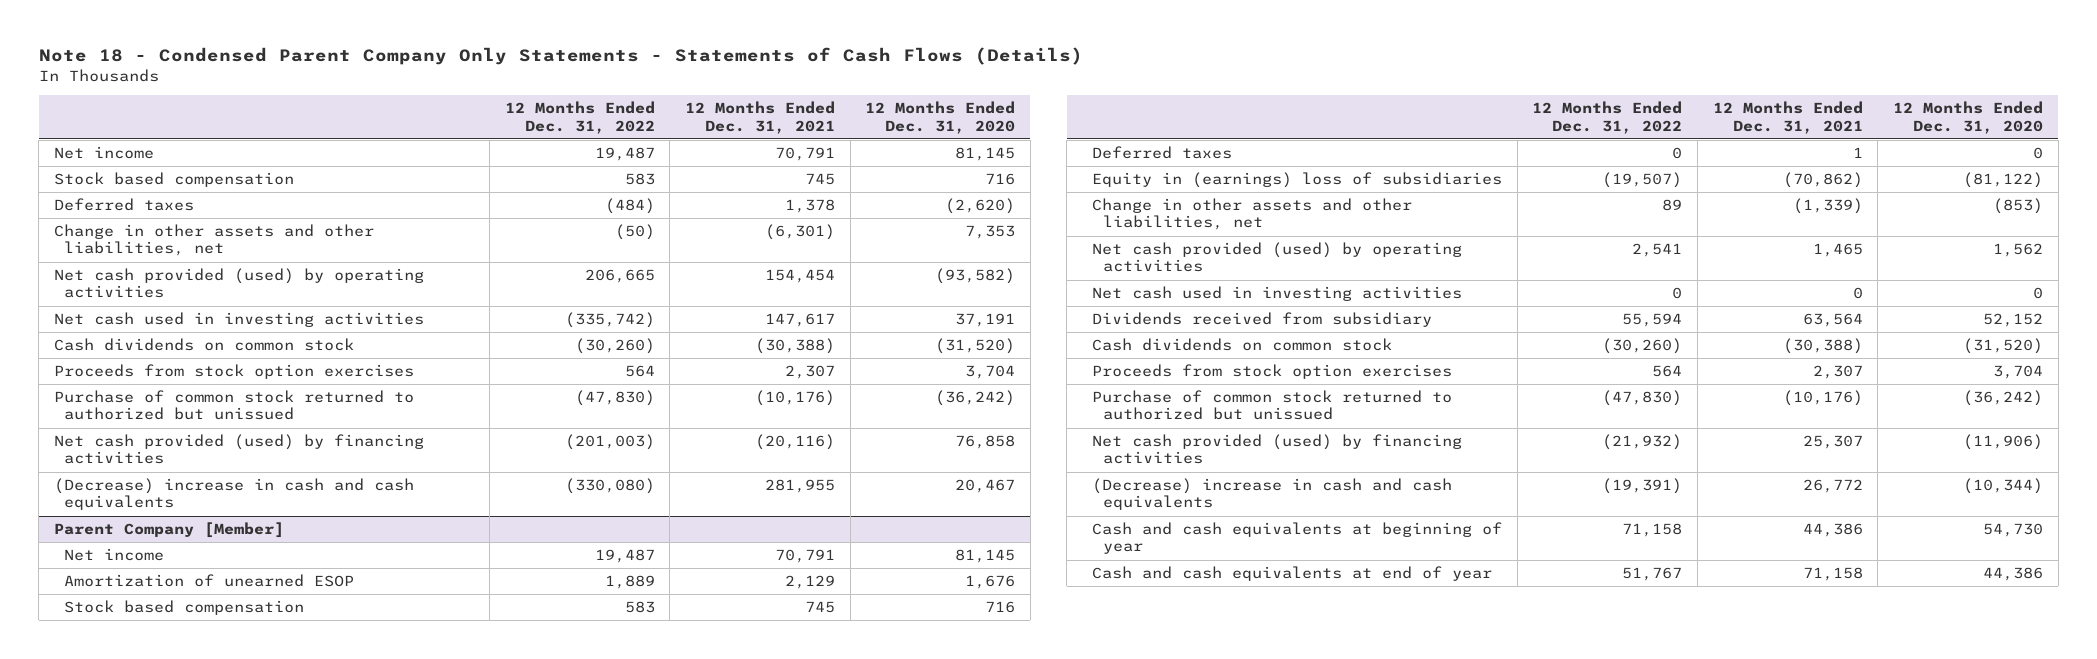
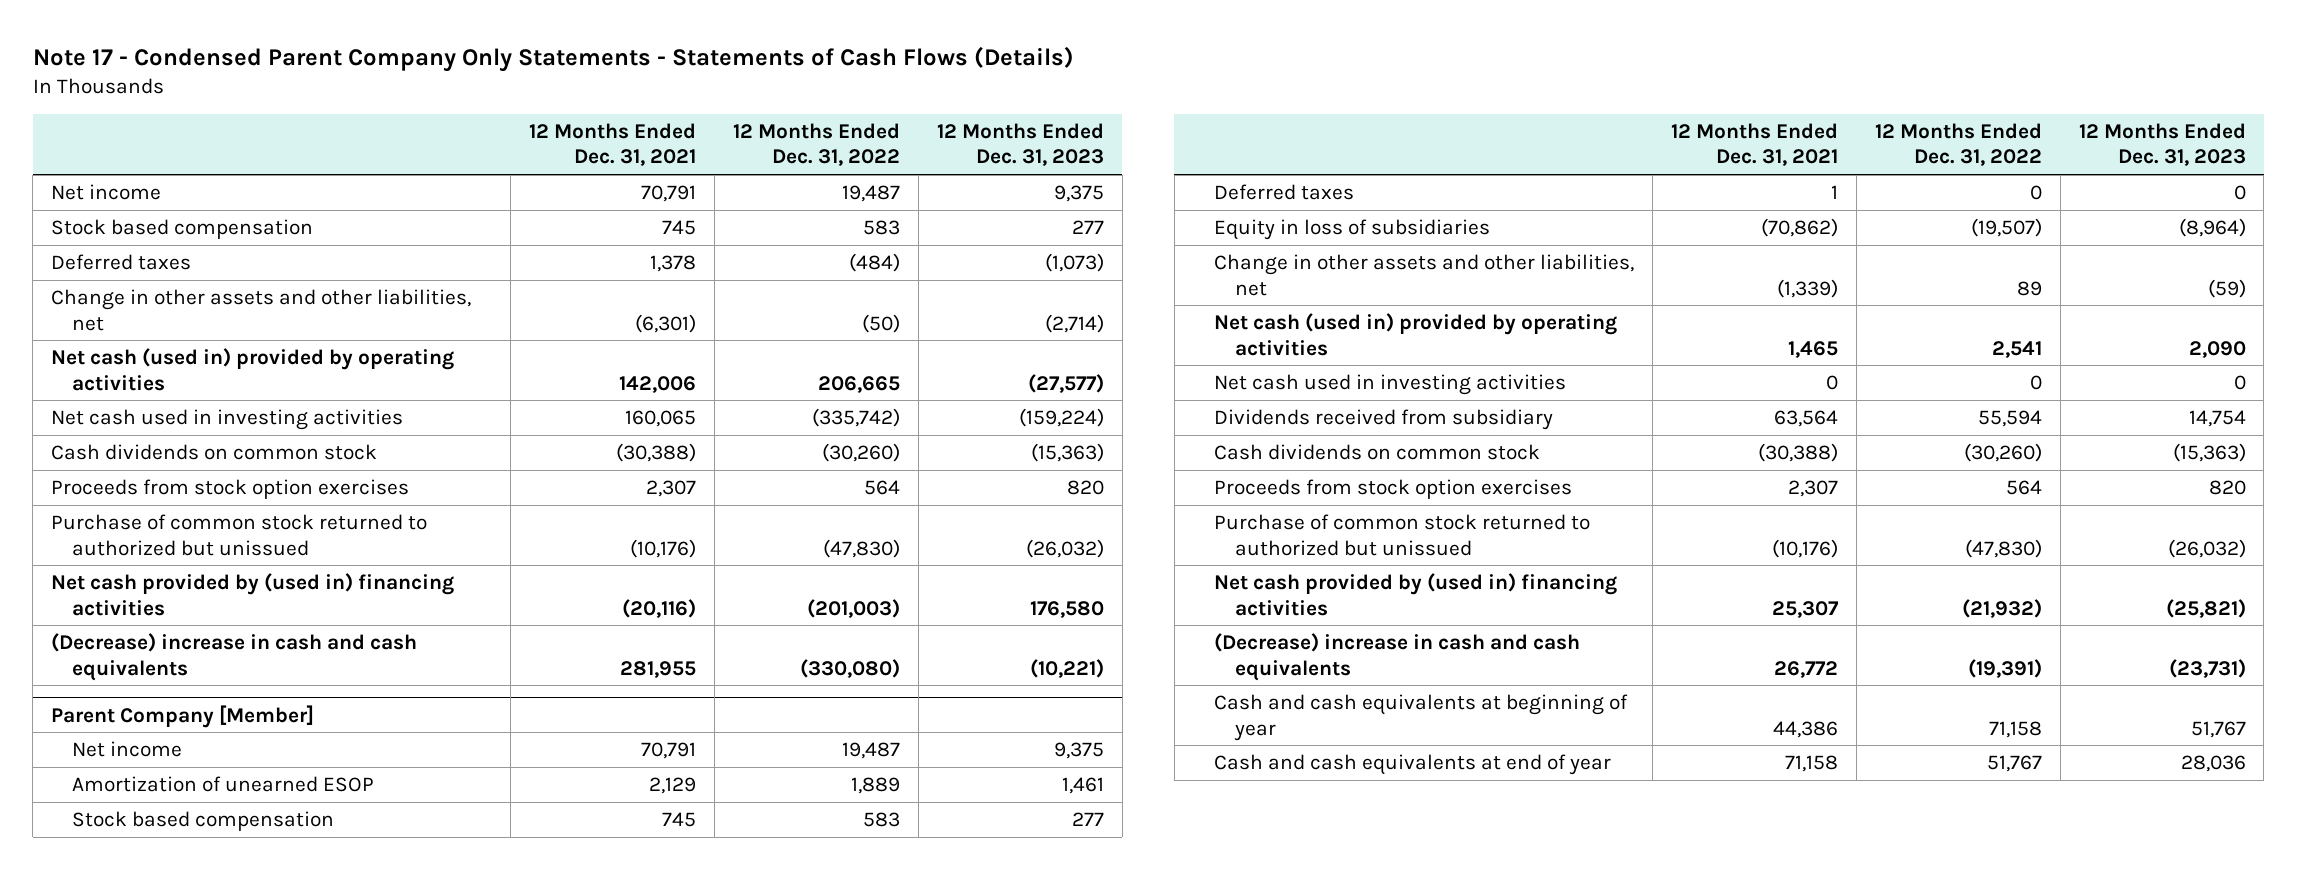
- Note 18 - Condensed Parent Company Only Statements - Statements of Cash Flows (Details)
+ Note 17 - Condensed Parent Company Only Statements - Statements of Cash Flows (Details)
- | 12 Months Ended Dec. 31, 2022 | 12 Months Ended Dec. 31, 2021 | 12 Months Ended Dec. 31, 2020
+ | 12 Months Ended Dec. 31, 2021 | 12 Months Ended Dec. 31, 2022 | 12 Months Ended Dec. 31, 2023
- Net cash provided (used) by operating activities | 206,665 | 154,454 | (93,582)
- Net cash used in investing activities | (335,742) | 147,617 | 37,191
+ Net cash (used in) provided by operating activities | 142,006 | 206,665 | (27,577)
+ Net cash used in investing activities | 160,065 | (335,742) | (159,224)
- Net cash provided (used) by financing activities | (201,003) | (20,116) | 76,858
+ Net cash provided by (used in) financing activities | (20,116) | (201,003) | 176,580
@ Parent Company [Member]
- Equity in (earnings) loss of subsidiaries | (19,507) | (70,862) | (81,122)
+ Equity in loss of subsidiaries | (70,862) | (19,507) | (8,964)
- Net cash provided (used) by operating activities | 2,541 | 1,465 | 1,562
+ Net cash (used in) provided by operating activities | 1,465 | 2,541 | 2,090
- Net cash provided (used) by financing activities | (21,932) | 25,307 | (11,906)
+ Net cash provided by (used in) financing activities | 25,307 | (21,932) | (25,821)

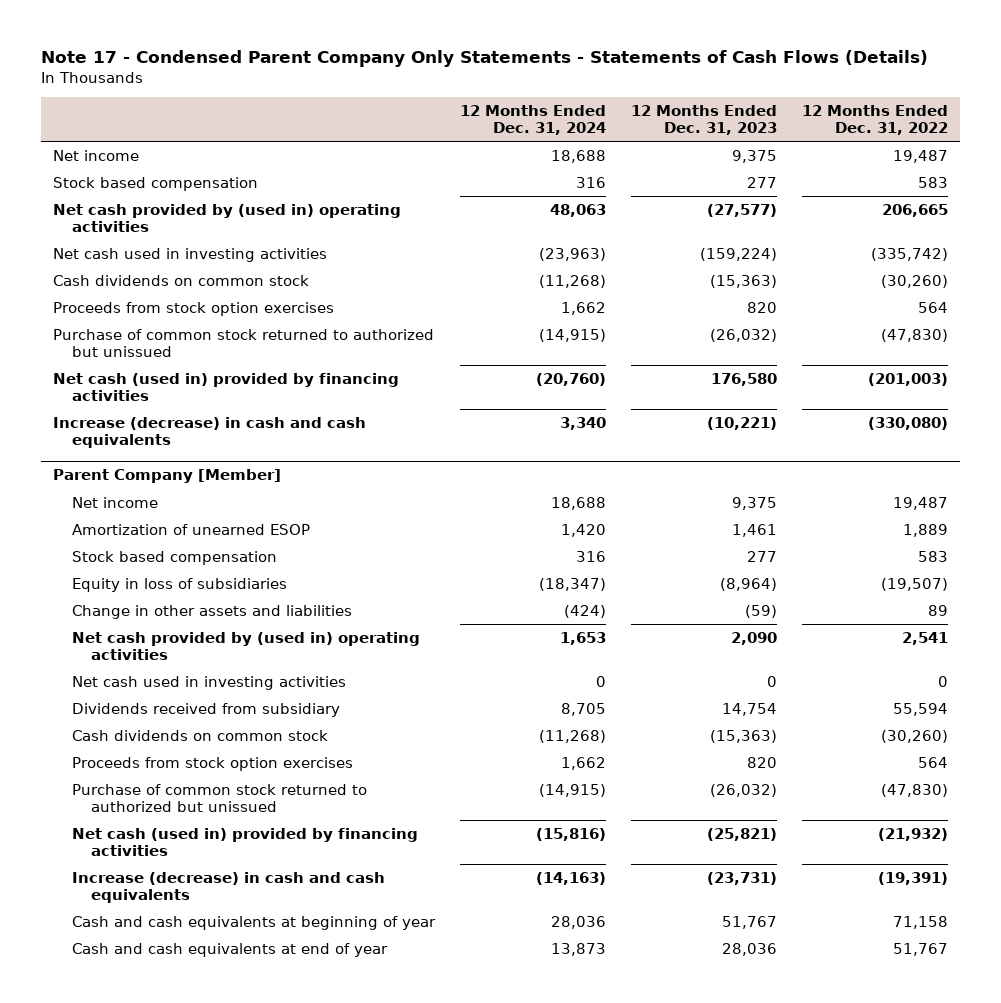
- | 12 Months Ended Dec. 31, 2021 | 12 Months Ended Dec. 31, 2022 | 12 Months Ended Dec. 31, 2023
+ | 12 Months Ended Dec. 31, 2024 | 12 Months Ended Dec. 31, 2023 | 12 Months Ended Dec. 31, 2022
- Deferred taxes | 1,378 | (484) | (1,073)
- Change in other assets and other liabilities, net | (6,301) | (50) | (2,714)
- Net cash (used in) provided by operating activities | 142,006 | 206,665 | (27,577)
+ Net cash provided by (used in) operating activities | 48,063 | (27,577) | 206,665
- Net cash provided by (used in) financing activities | (20,116) | (201,003) | 176,580
- (Decrease) increase in cash and cash equivalents | 281,955 | (330,080) | (10,221)
+ Net cash (used in) provided by financing activities | (20,760) | 176,580 | (201,003)
+ Increase (decrease) in cash and cash equivalents | 3,340 | (10,221) | (330,080)
@ Parent Company [Member]
- Deferred taxes | 1 | 0 | 0
- Change in other assets and other liabilities, net | (1,339) | 89 | (59)
- Net cash (used in) provided by operating activities | 1,465 | 2,541 | 2,090
+ Change in other assets and liabilities | (424) | (59) | 89
+ Net cash provided by (used in) operating activities | 1,653 | 2,090 | 2,541
- Net cash provided by (used in) financing activities | 25,307 | (21,932) | (25,821)
- (Decrease) increase in cash and cash equivalents | 26,772 | (19,391) | (23,731)
+ Net cash (used in) provided by financing activities | (15,816) | (25,821) | (21,932)
+ Increase (decrease) in cash and cash equivalents | (14,163) | (23,731) | (19,391)

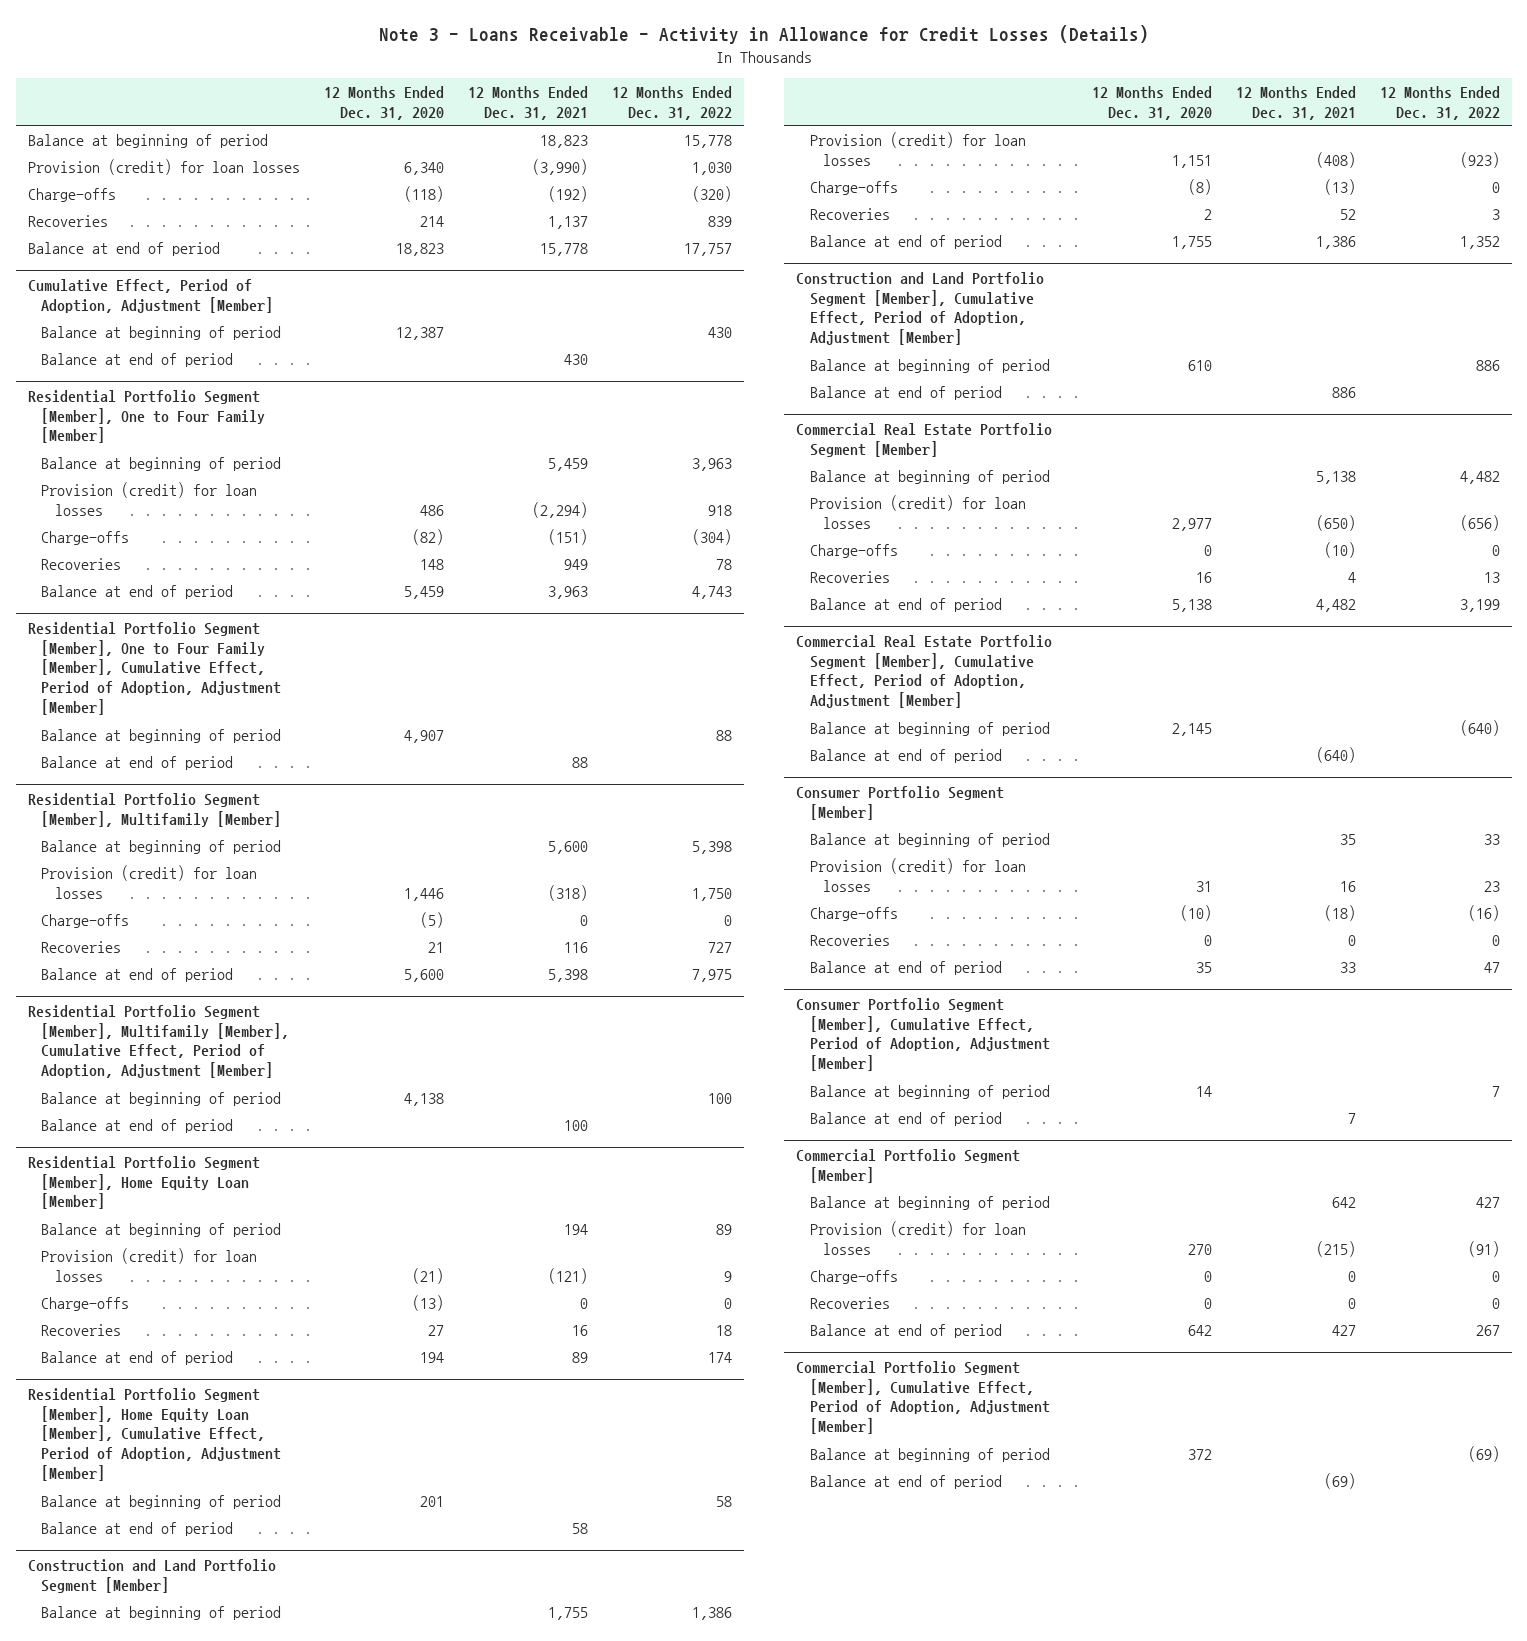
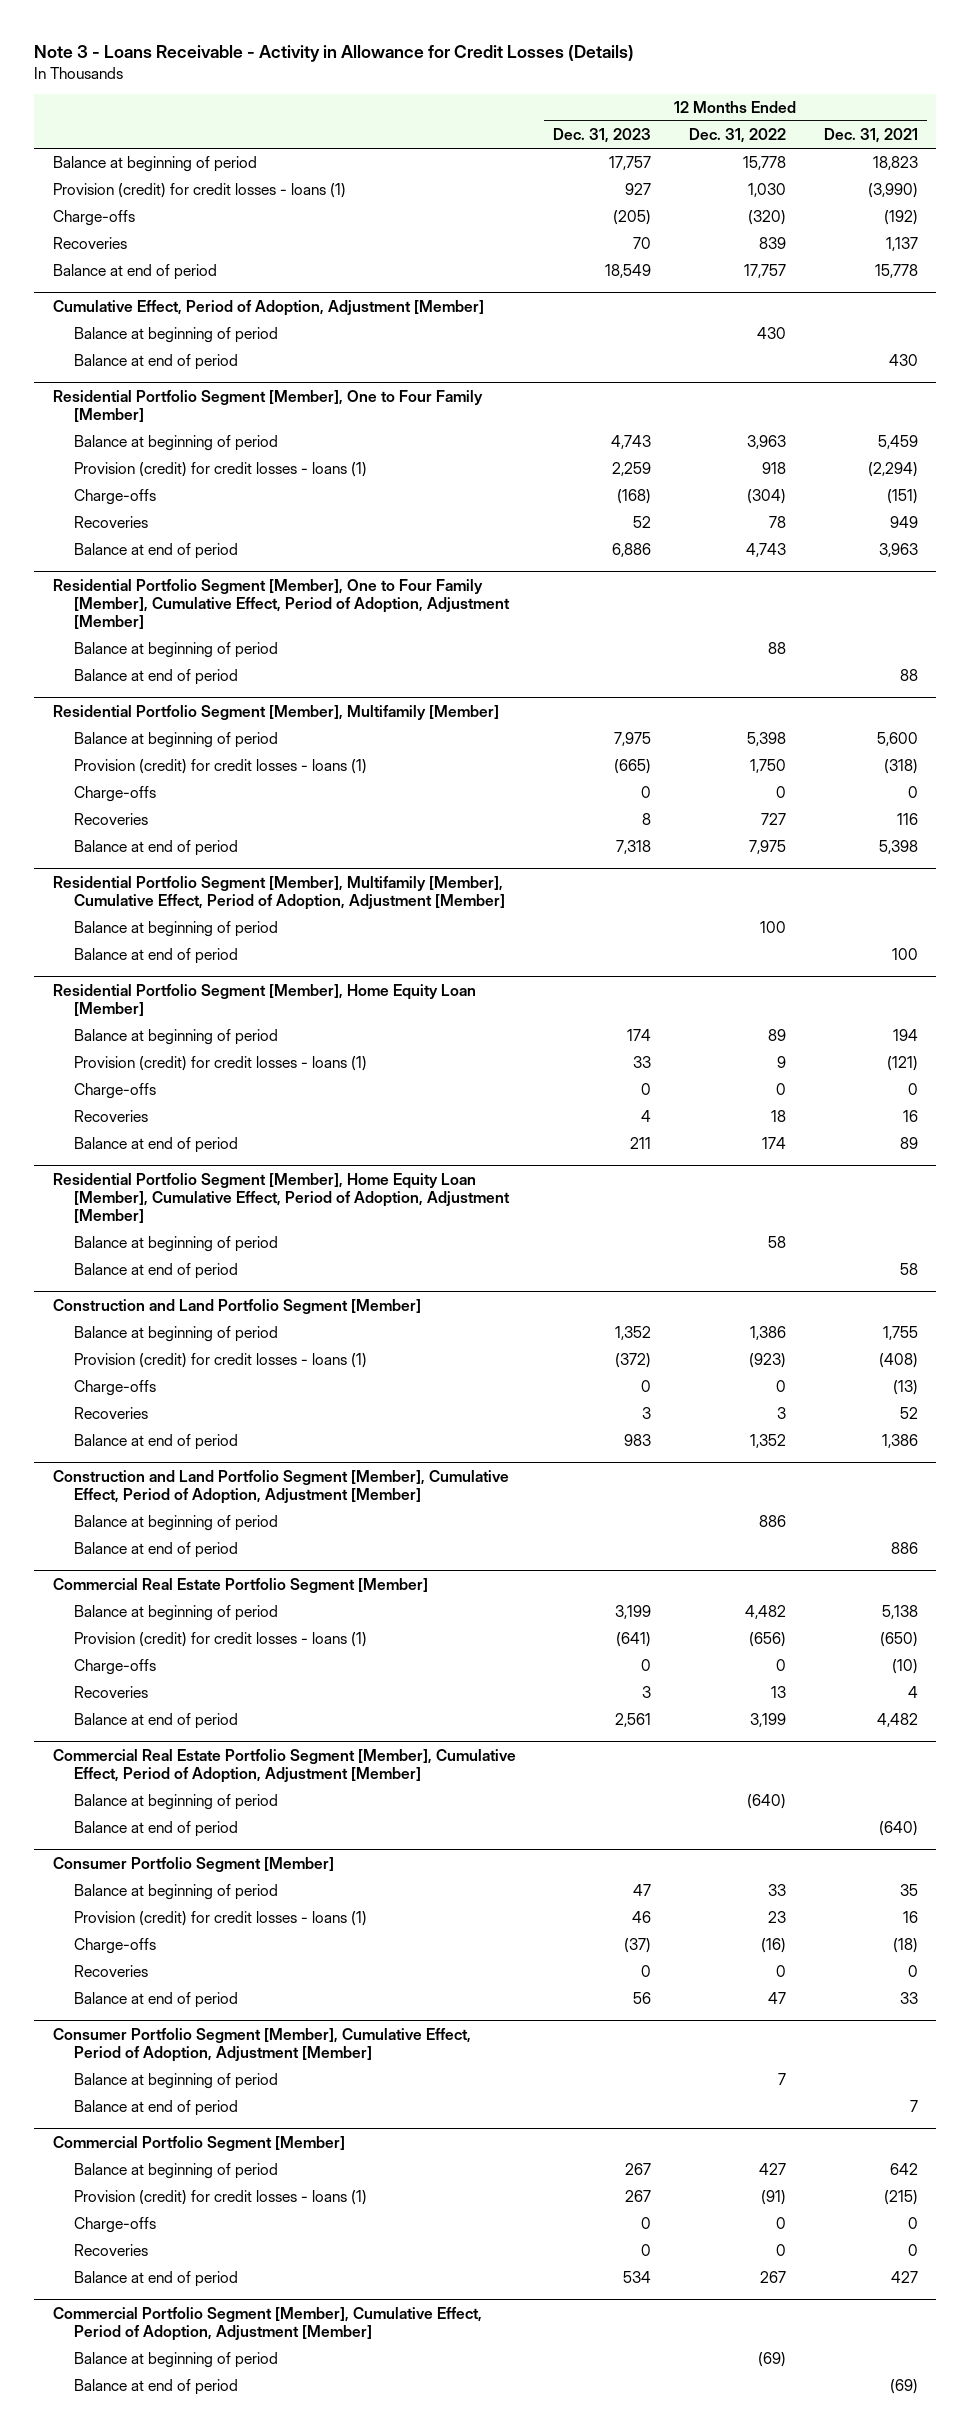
- | 12 Months Ended Dec. 31, 2020 | 12 Months Ended Dec. 31, 2021 | 12 Months Ended Dec. 31, 2022
+ | 12 Months Ended Dec. 31, 2023 | 12 Months Ended Dec. 31, 2022 | 12 Months Ended Dec. 31, 2021
- Provision (credit) for loan losses | 6,340 | (3,990) | 1,030
+ Provision (credit) for credit losses - loans (1) | 927 | 1,030 | (3,990)
@ Residential Portfolio Segment [Member], One to Four Family [Member]
- Provision (credit) for loan losses | 486 | (2,294) | 918
+ Provision (credit) for credit losses - loans (1) | 2,259 | 918 | (2,294)
@ Residential Portfolio Segment [Member], Multifamily [Member]
- Provision (credit) for loan losses | 1,446 | (318) | 1,750
+ Provision (credit) for credit losses - loans (1) | (665) | 1,750 | (318)
@ Residential Portfolio Segment [Member], Home Equity Loan [Member]
- Provision (credit) for loan losses | (21) | (121) | 9
+ Provision (credit) for credit losses - loans (1) | 33 | 9 | (121)
@ Construction and Land Portfolio Segment [Member]
- Provision (credit) for loan losses | 1,151 | (408) | (923)
+ Provision (credit) for credit losses - loans (1) | (372) | (923) | (408)
@ Commercial Real Estate Portfolio Segment [Member]
- Provision (credit) for loan losses | 2,977 | (650) | (656)
+ Provision (credit) for credit losses - loans (1) | (641) | (656) | (650)
@ Consumer Portfolio Segment [Member]
- Provision (credit) for loan losses | 31 | 16 | 23
+ Provision (credit) for credit losses - loans (1) | 46 | 23 | 16
@ Commercial Portfolio Segment [Member]
- Provision (credit) for loan losses | 270 | (215) | (91)
+ Provision (credit) for credit losses - loans (1) | 267 | (91) | (215)

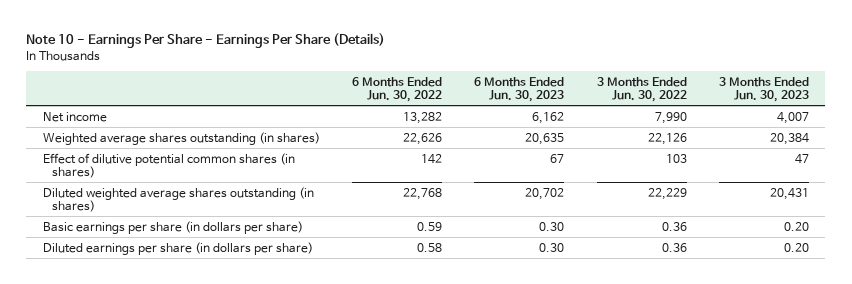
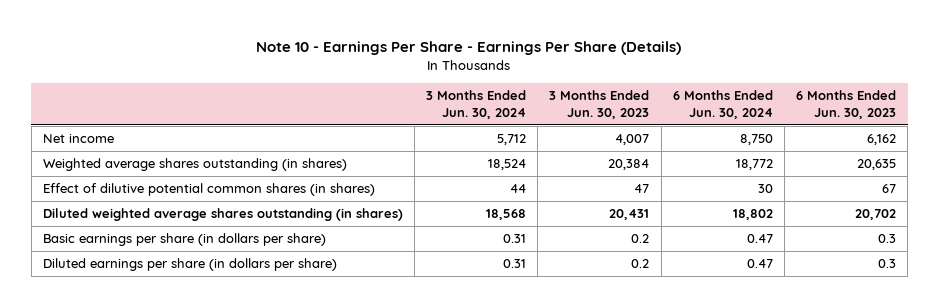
- | 6 Months Ended Jun. 30, 2022 | 6 Months Ended Jun. 30, 2023 | 3 Months Ended Jun. 30, 2022 | 3 Months Ended Jun. 30, 2023
+ | 3 Months Ended Jun. 30, 2024 | 3 Months Ended Jun. 30, 2023 | 6 Months Ended Jun. 30, 2024 | 6 Months Ended Jun. 30, 2023
- Basic earnings per share (in dollars per share) | 0.59 | 0.30 | 0.36 | 0.20
- Diluted earnings per share (in dollars per share) | 0.58 | 0.30 | 0.36 | 0.20
+ Basic earnings per share (in dollars per share) | 0.31 | 0.2 | 0.47 | 0.3
+ Diluted earnings per share (in dollars per share) | 0.31 | 0.2 | 0.47 | 0.3

